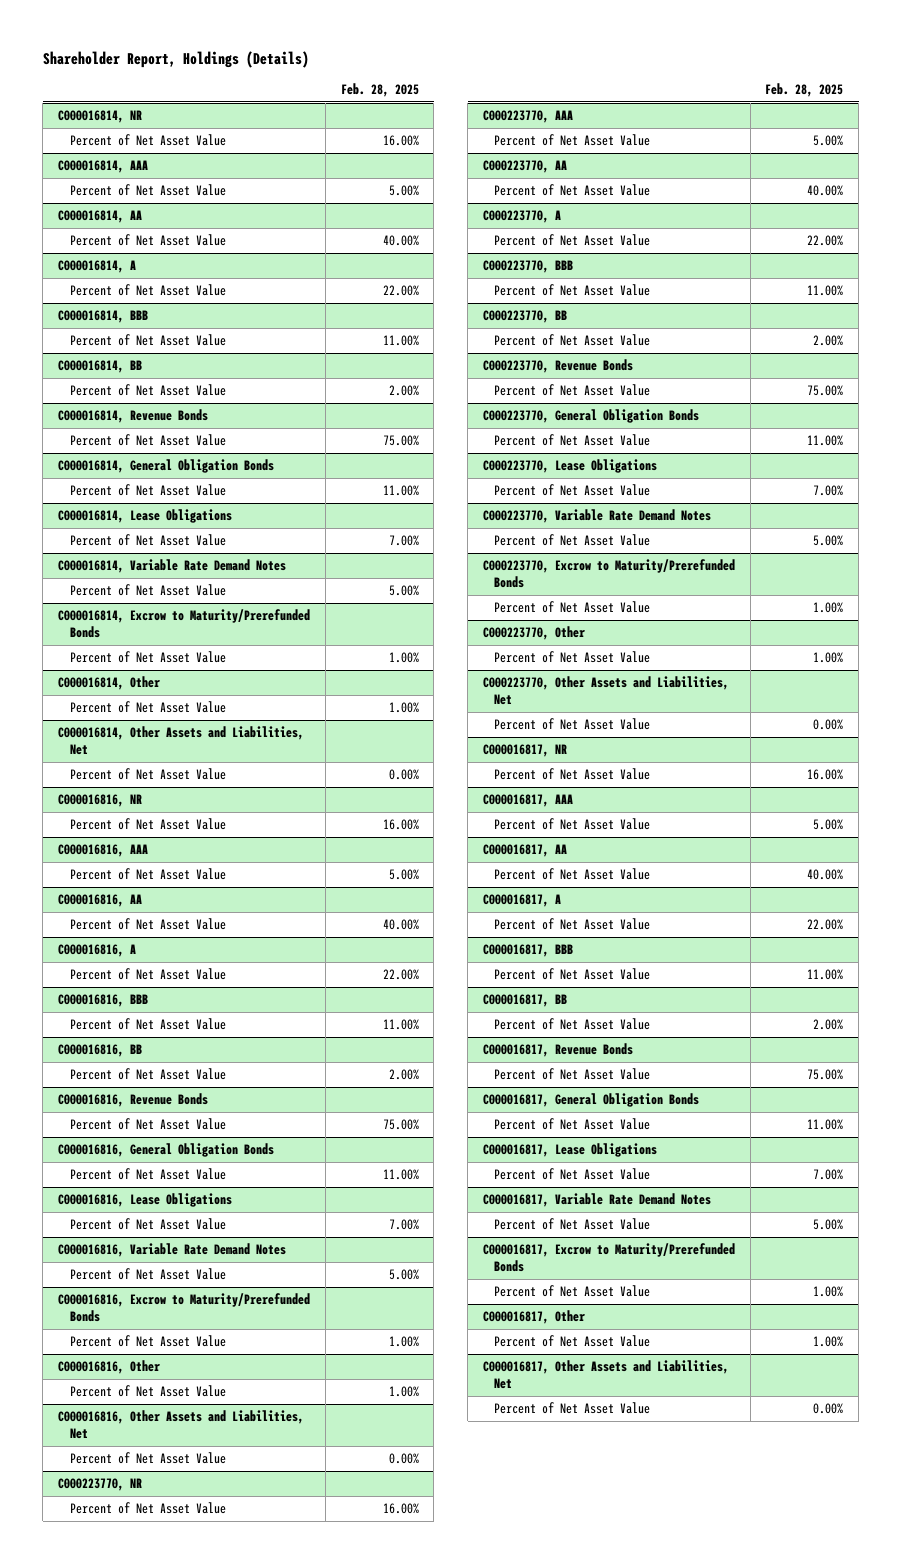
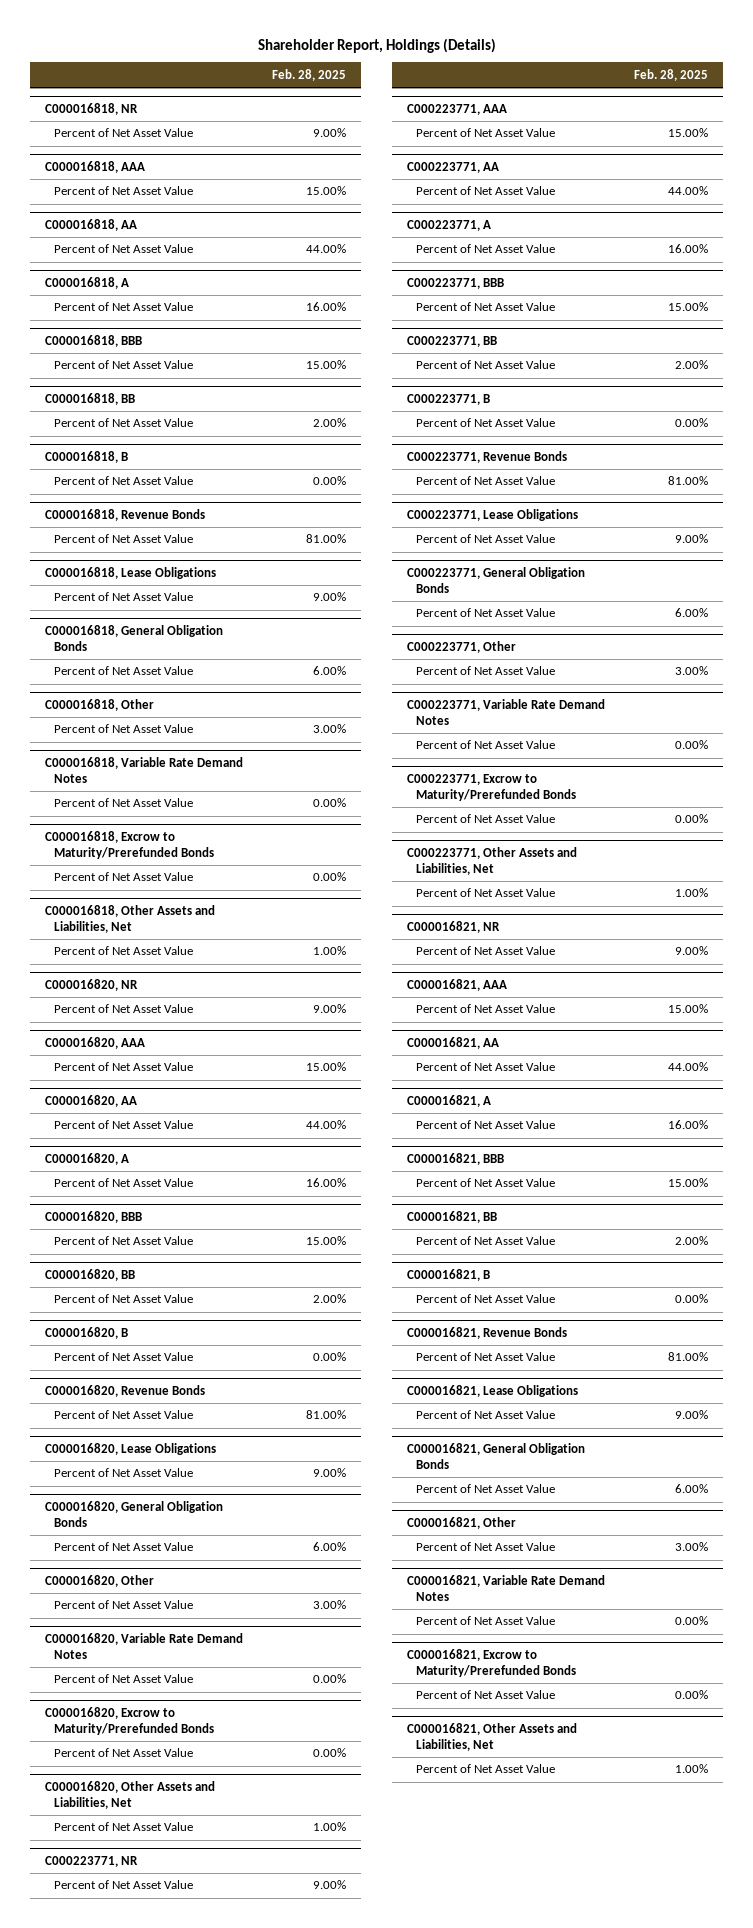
- C000016814, NR
+ C000016818, NR
+ Percent of Net Asset Value | 9.00%
+ C000016818, AAA
+ Percent of Net Asset Value | 15.00%
+ C000016818, AA
+ Percent of Net Asset Value | 44.00%
+ C000016818, A
- C000016814, AAA
- Percent of Net Asset Value | 5.00%
- C000016814, AA
- Percent of Net Asset Value | 40.00%
- C000016814, A
- Percent of Net Asset Value | 22.00%
- C000016814, BBB
- Percent of Net Asset Value | 11.00%
- C000016814, BB
+ C000016818, BBB
+ Percent of Net Asset Value | 15.00%
+ C000016818, BB
- C000016814, Revenue Bonds
- Percent of Net Asset Value | 75.00%
- C000016814, General Obligation Bonds
- Percent of Net Asset Value | 11.00%
- C000016814, Lease Obligations
- Percent of Net Asset Value | 7.00%
- C000016814, Variable Rate Demand Notes
- Percent of Net Asset Value | 5.00%
- C000016814, Excrow to Maturity/Prerefunded Bonds
- Percent of Net Asset Value | 1.00%
- C000016814, Other
- Percent of Net Asset Value | 1.00%
- C000016814, Other Assets and Liabilities, Net
+ C000016818, B
- C000016816, NR
+ C000016818, Revenue Bonds
+ Percent of Net Asset Value | 81.00%
+ C000016818, Lease Obligations
+ Percent of Net Asset Value | 9.00%
+ C000016818, General Obligation Bonds
+ Percent of Net Asset Value | 6.00%
+ C000016818, Other
+ Percent of Net Asset Value | 3.00%
+ C000016818, Variable Rate Demand Notes
+ Percent of Net Asset Value | 0.00%
+ C000016818, Excrow to Maturity/Prerefunded Bonds
+ Percent of Net Asset Value | 0.00%
+ C000016818, Other Assets and Liabilities, Net
+ Percent of Net Asset Value | 1.00%
+ C000016820, NR
+ Percent of Net Asset Value | 9.00%
+ C000016820, AAA
+ Percent of Net Asset Value | 15.00%
+ C000016820, AA
+ Percent of Net Asset Value | 44.00%
+ C000016820, A
- C000016816, AAA
- Percent of Net Asset Value | 5.00%
- C000016816, AA
- Percent of Net Asset Value | 40.00%
- C000016816, A
- Percent of Net Asset Value | 22.00%
- C000016816, BBB
- Percent of Net Asset Value | 11.00%
- C000016816, BB
+ C000016820, BBB
+ Percent of Net Asset Value | 15.00%
+ C000016820, BB
- C000016816, Revenue Bonds
- Percent of Net Asset Value | 75.00%
- C000016816, General Obligation Bonds
- Percent of Net Asset Value | 11.00%
- C000016816, Lease Obligations
- Percent of Net Asset Value | 7.00%
- C000016816, Variable Rate Demand Notes
- Percent of Net Asset Value | 5.00%
- C000016816, Excrow to Maturity/Prerefunded Bonds
- Percent of Net Asset Value | 1.00%
- C000016816, Other
- Percent of Net Asset Value | 1.00%
- C000016816, Other Assets and Liabilities, Net
+ C000016820, B
- C000223770, NR
+ C000016820, Revenue Bonds
+ Percent of Net Asset Value | 81.00%
+ C000016820, Lease Obligations
+ Percent of Net Asset Value | 9.00%
+ C000016820, General Obligation Bonds
+ Percent of Net Asset Value | 6.00%
+ C000016820, Other
+ Percent of Net Asset Value | 3.00%
+ C000016820, Variable Rate Demand Notes
+ Percent of Net Asset Value | 0.00%
+ C000016820, Excrow to Maturity/Prerefunded Bonds
+ Percent of Net Asset Value | 0.00%
+ C000016820, Other Assets and Liabilities, Net
+ Percent of Net Asset Value | 1.00%
+ C000223771, NR
+ Percent of Net Asset Value | 9.00%
+ C000223771, AAA
+ Percent of Net Asset Value | 15.00%
+ C000223771, AA
+ Percent of Net Asset Value | 44.00%
+ C000223771, A
- C000223770, AAA
- Percent of Net Asset Value | 5.00%
- C000223770, AA
- Percent of Net Asset Value | 40.00%
- C000223770, A
- Percent of Net Asset Value | 22.00%
- C000223770, BBB
- Percent of Net Asset Value | 11.00%
- C000223770, BB
+ C000223771, BBB
+ Percent of Net Asset Value | 15.00%
+ C000223771, BB
- C000223770, Revenue Bonds
- Percent of Net Asset Value | 75.00%
- C000223770, General Obligation Bonds
- Percent of Net Asset Value | 11.00%
- C000223770, Lease Obligations
- Percent of Net Asset Value | 7.00%
- C000223770, Variable Rate Demand Notes
- Percent of Net Asset Value | 5.00%
- C000223770, Excrow to Maturity/Prerefunded Bonds
- Percent of Net Asset Value | 1.00%
- C000223770, Other
- Percent of Net Asset Value | 1.00%
- C000223770, Other Assets and Liabilities, Net
+ C000223771, B
- C000016817, NR
+ C000223771, Revenue Bonds
+ Percent of Net Asset Value | 81.00%
+ C000223771, Lease Obligations
+ Percent of Net Asset Value | 9.00%
+ C000223771, General Obligation Bonds
+ Percent of Net Asset Value | 6.00%
+ C000223771, Other
+ Percent of Net Asset Value | 3.00%
+ C000223771, Variable Rate Demand Notes
+ Percent of Net Asset Value | 0.00%
+ C000223771, Excrow to Maturity/Prerefunded Bonds
+ Percent of Net Asset Value | 0.00%
+ C000223771, Other Assets and Liabilities, Net
+ Percent of Net Asset Value | 1.00%
+ C000016821, NR
+ Percent of Net Asset Value | 9.00%
+ C000016821, AAA
+ Percent of Net Asset Value | 15.00%
+ C000016821, AA
+ Percent of Net Asset Value | 44.00%
+ C000016821, A
- C000016817, AAA
- Percent of Net Asset Value | 5.00%
- C000016817, AA
- Percent of Net Asset Value | 40.00%
- C000016817, A
- Percent of Net Asset Value | 22.00%
- C000016817, BBB
- Percent of Net Asset Value | 11.00%
- C000016817, BB
+ C000016821, BBB
+ Percent of Net Asset Value | 15.00%
+ C000016821, BB
- C000016817, Revenue Bonds
- Percent of Net Asset Value | 75.00%
- C000016817, General Obligation Bonds
- Percent of Net Asset Value | 11.00%
- C000016817, Lease Obligations
- Percent of Net Asset Value | 7.00%
- C000016817, Variable Rate Demand Notes
- Percent of Net Asset Value | 5.00%
- C000016817, Excrow to Maturity/Prerefunded Bonds
- Percent of Net Asset Value | 1.00%
- C000016817, Other
- Percent of Net Asset Value | 1.00%
- C000016817, Other Assets and Liabilities, Net
+ C000016821, B
+ C000016821, Revenue Bonds
+ Percent of Net Asset Value | 81.00%
+ C000016821, Lease Obligations
+ Percent of Net Asset Value | 9.00%
+ C000016821, General Obligation Bonds
+ Percent of Net Asset Value | 6.00%
+ C000016821, Other
+ Percent of Net Asset Value | 3.00%
+ C000016821, Variable Rate Demand Notes
+ Percent of Net Asset Value | 0.00%
+ C000016821, Excrow to Maturity/Prerefunded Bonds
+ Percent of Net Asset Value | 0.00%
+ C000016821, Other Assets and Liabilities, Net
+ Percent of Net Asset Value | 1.00%

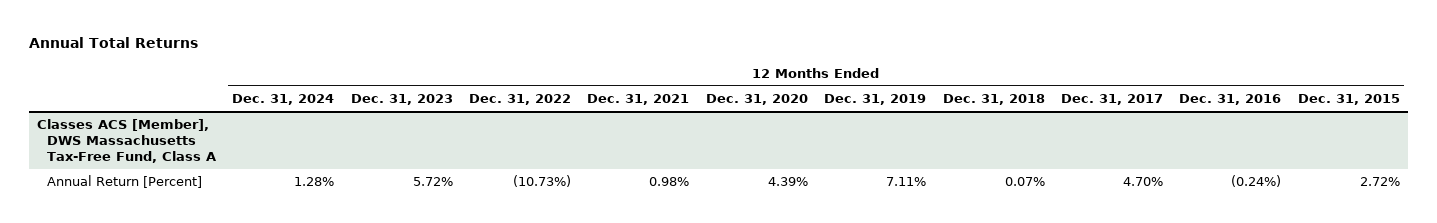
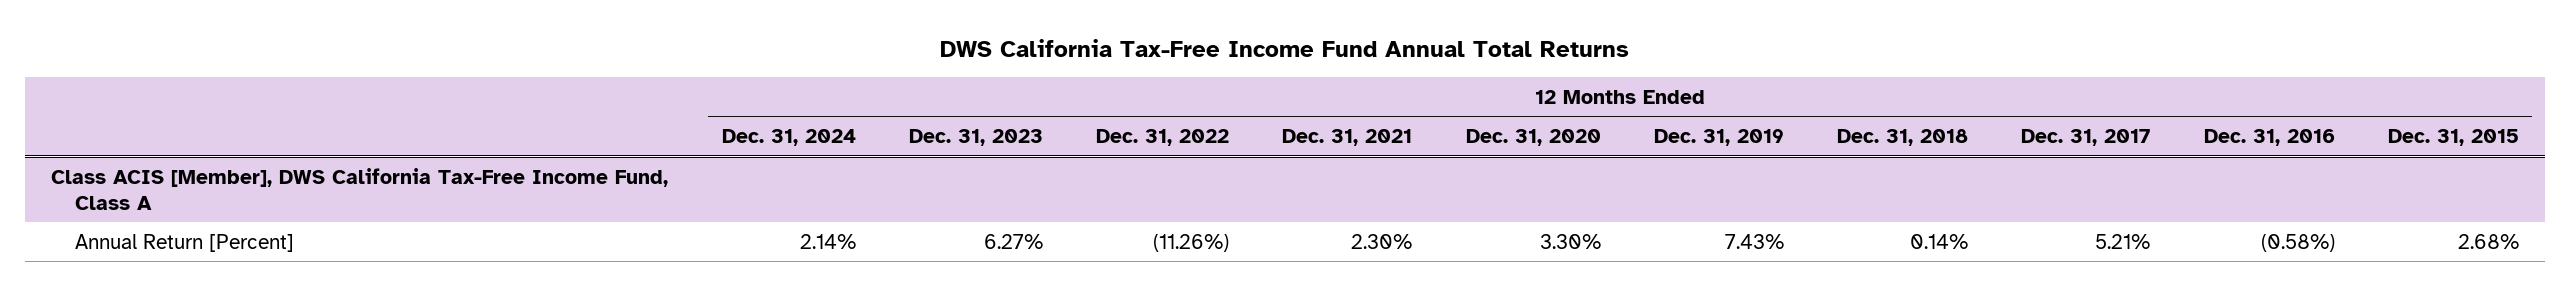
- Annual Total Returns
+ DWS California Tax-Free Income Fund Annual Total Returns
- Classes ACS [Member], DWS Massachusetts Tax-Free Fund, Class A
- Annual Return [Percent] | 1.28% | 5.72% | (10.73%) | 0.98% | 4.39% | 7.11% | 0.07% | 4.70% | (0.24%) | 2.72%
+ Class ACIS [Member], DWS California Tax-Free Income Fund, Class A
+ Annual Return [Percent] | 2.14% | 6.27% | (11.26%) | 2.30% | 3.30% | 7.43% | 0.14% | 5.21% | (0.58%) | 2.68%

